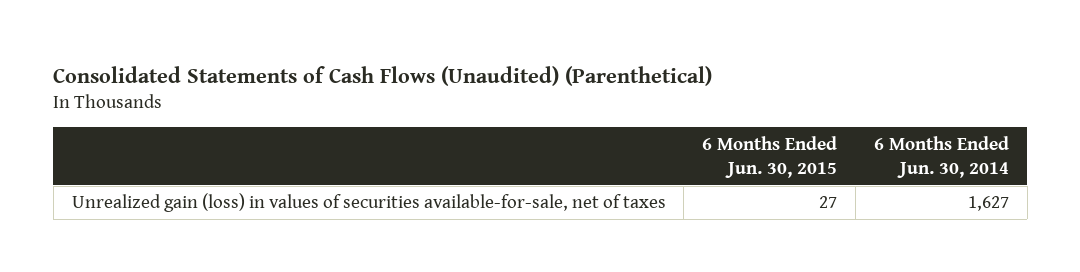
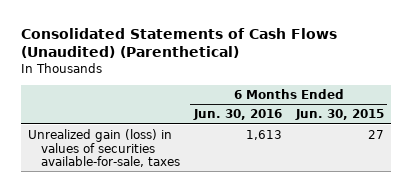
- | 6 Months Ended Jun. 30, 2015 | 6 Months Ended Jun. 30, 2014
+ | 6 Months Ended Jun. 30, 2016 | 6 Months Ended Jun. 30, 2015
- Unrealized gain (loss) in values of securities available-for-sale, net of taxes | 27 | 1,627
+ Unrealized gain (loss) in values of securities available-for-sale, taxes | 1,613 | 27

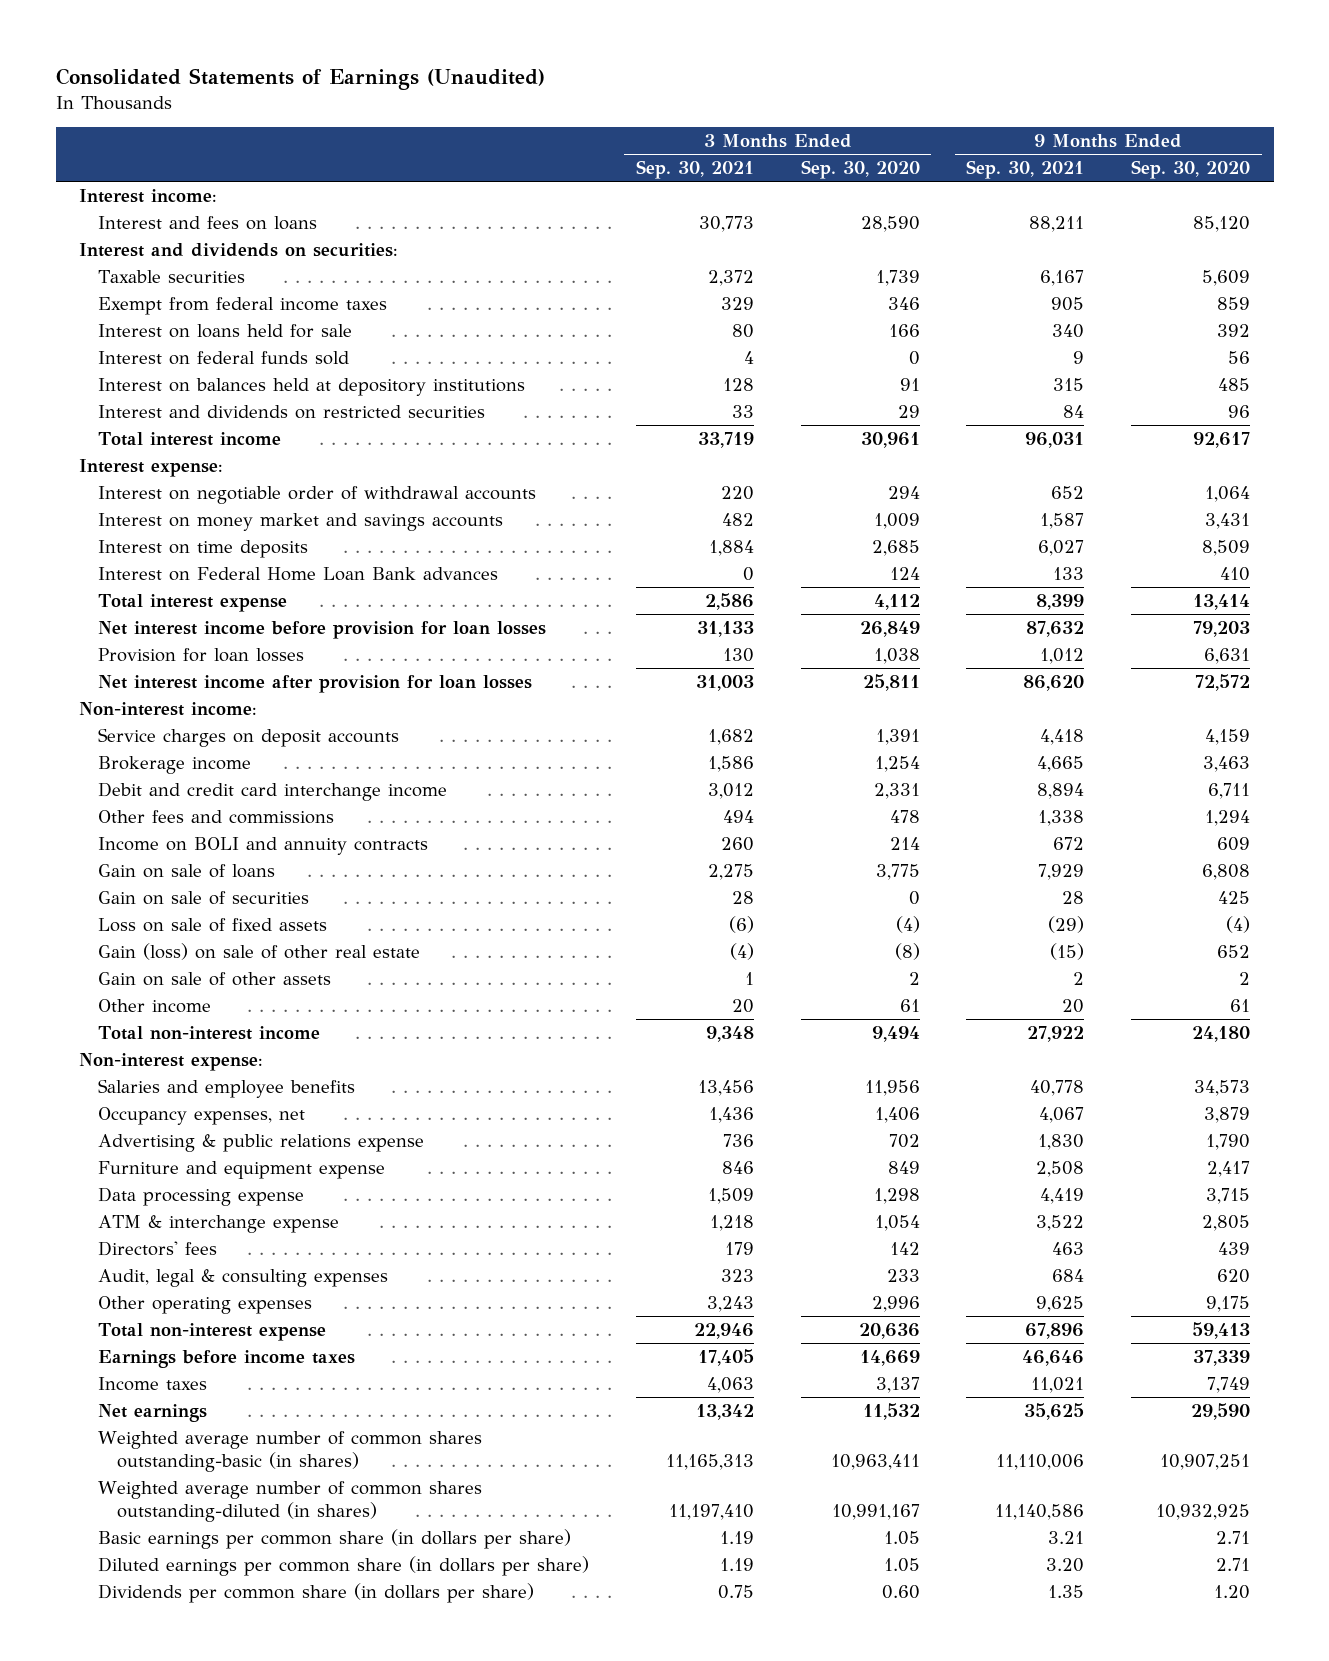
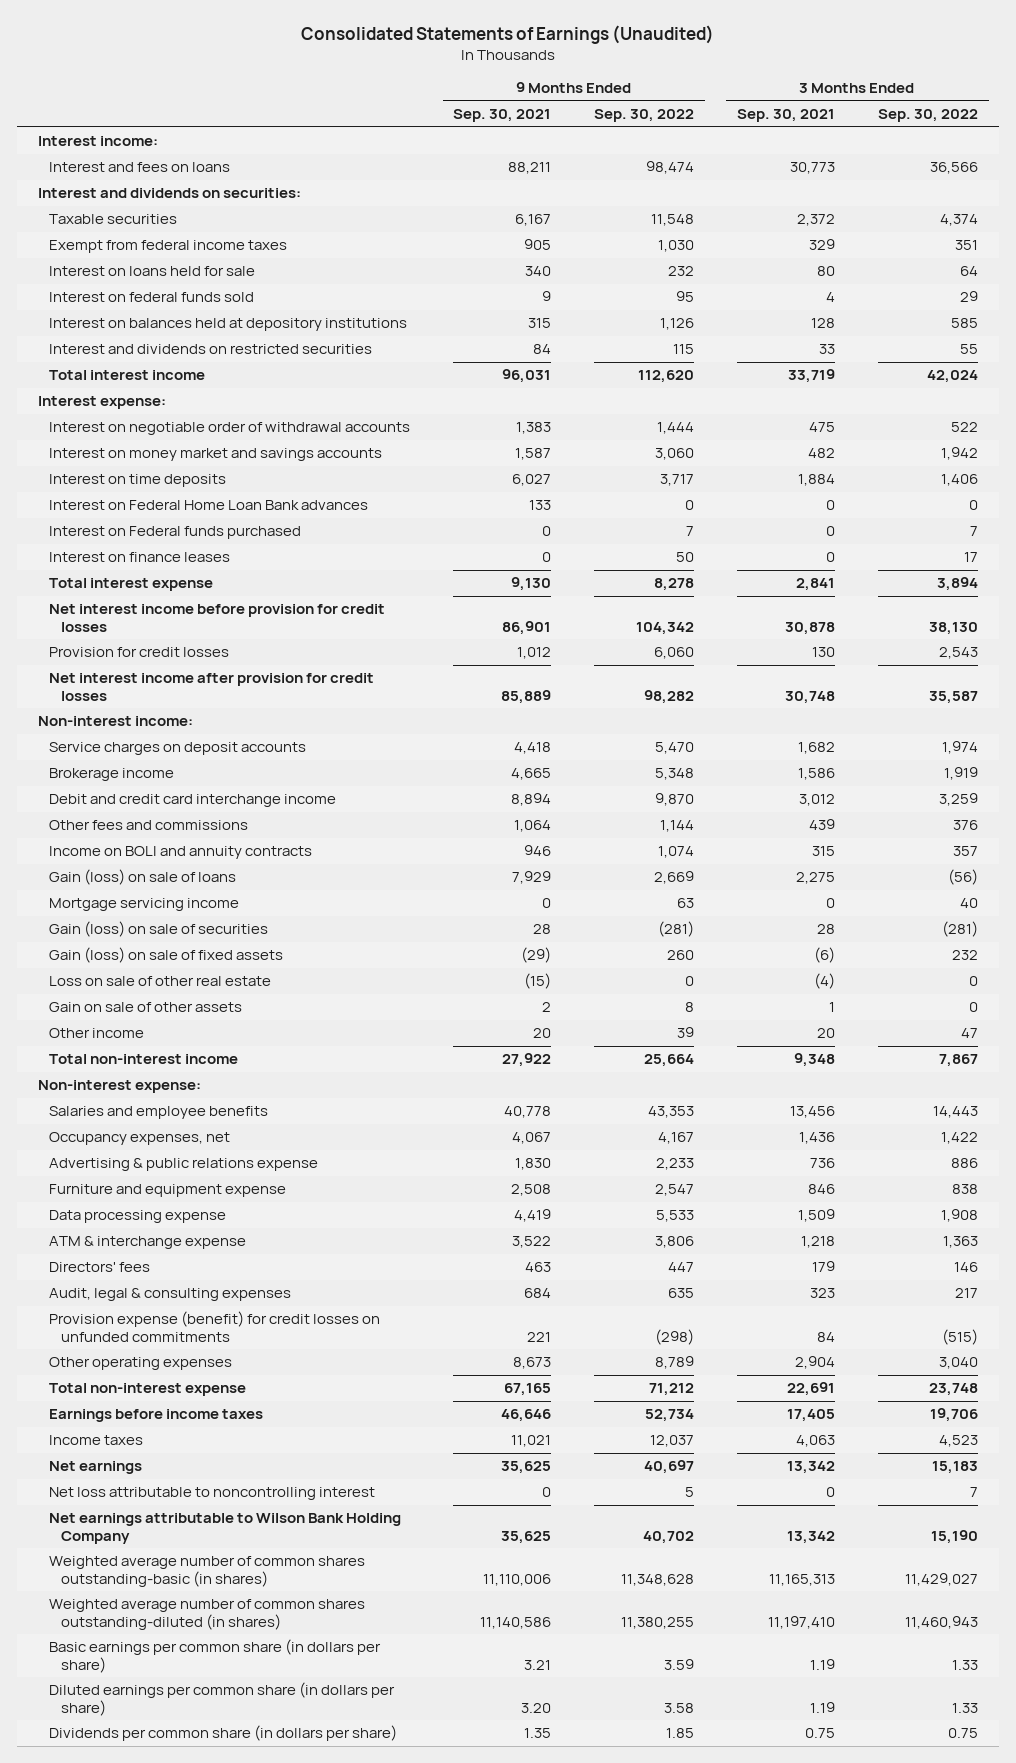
- | 3 Months Ended Sep. 30, 2021 | 3 Months Ended Sep. 30, 2020 | 9 Months Ended Sep. 30, 2021 | 9 Months Ended Sep. 30, 2020
+ | 9 Months Ended Sep. 30, 2021 | 9 Months Ended Sep. 30, 2022 | 3 Months Ended Sep. 30, 2021 | 3 Months Ended Sep. 30, 2022
- Interest on negotiable order of withdrawal accounts | 220 | 294 | 652 | 1,064
+ Interest on negotiable order of withdrawal accounts | 1,383 | 1,444 | 475 | 522
- Total interest expense | 2,586 | 4,112 | 8,399 | 13,414
- Net interest income before provision for loan losses | 31,133 | 26,849 | 87,632 | 79,203
- Provision for loan losses | 130 | 1,038 | 1,012 | 6,631
- Net interest income after provision for loan losses | 31,003 | 25,811 | 86,620 | 72,572
+ Interest on Federal funds purchased | 0 | 7 | 0 | 7
+ Interest on finance leases | 0 | 50 | 0 | 17
+ Total interest expense | 9,130 | 8,278 | 2,841 | 3,894
+ Net interest income before provision for credit losses | 86,901 | 104,342 | 30,878 | 38,130
+ Provision for credit losses | 1,012 | 6,060 | 130 | 2,543
+ Net interest income after provision for credit losses | 85,889 | 98,282 | 30,748 | 35,587
- Other fees and commissions | 494 | 478 | 1,338 | 1,294
- Income on BOLI and annuity contracts | 260 | 214 | 672 | 609
- Gain on sale of loans | 2,275 | 3,775 | 7,929 | 6,808
- Gain on sale of securities | 28 | 0 | 28 | 425
- Loss on sale of fixed assets | (6) | (4) | (29) | (4)
- Gain (loss) on sale of other real estate | (4) | (8) | (15) | 652
+ Other fees and commissions | 1,064 | 1,144 | 439 | 376
+ Income on BOLI and annuity contracts | 946 | 1,074 | 315 | 357
+ Gain (loss) on sale of loans | 7,929 | 2,669 | 2,275 | (56)
+ Mortgage servicing income | 0 | 63 | 0 | 40
+ Gain (loss) on sale of securities | 28 | (281) | 28 | (281)
+ Gain (loss) on sale of fixed assets | (29) | 260 | (6) | 232
+ Loss on sale of other real estate | (15) | 0 | (4) | 0
- Other operating expenses | 3,243 | 2,996 | 9,625 | 9,175
- Total non-interest expense | 22,946 | 20,636 | 67,896 | 59,413
+ Provision expense (benefit) for credit losses on unfunded commitments | 221 | (298) | 84 | (515)
+ Other operating expenses | 8,673 | 8,789 | 2,904 | 3,040
+ Total non-interest expense | 67,165 | 71,212 | 22,691 | 23,748
+ Net loss attributable to noncontrolling interest | 0 | 5 | 0 | 7
+ Net earnings attributable to Wilson Bank Holding Company | 35,625 | 40,702 | 13,342 | 15,190

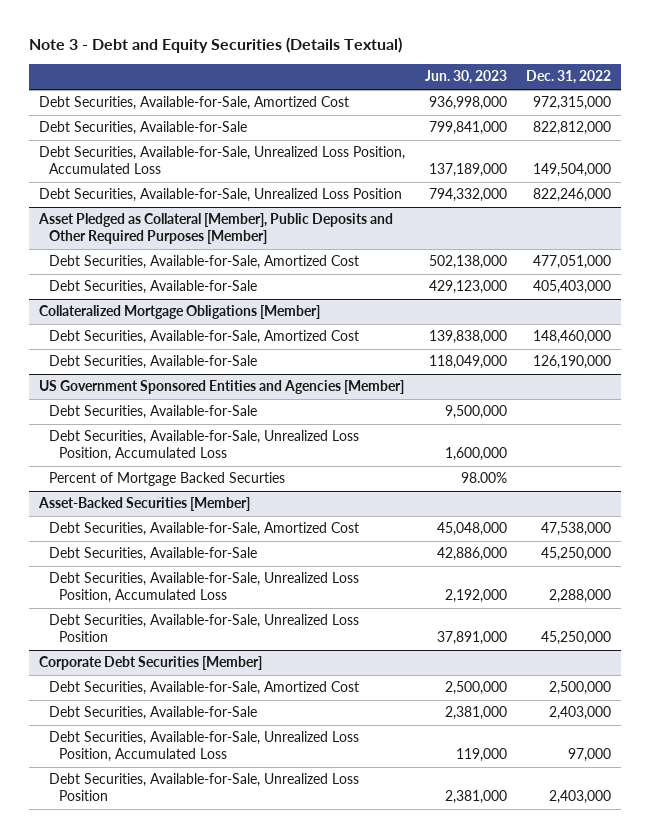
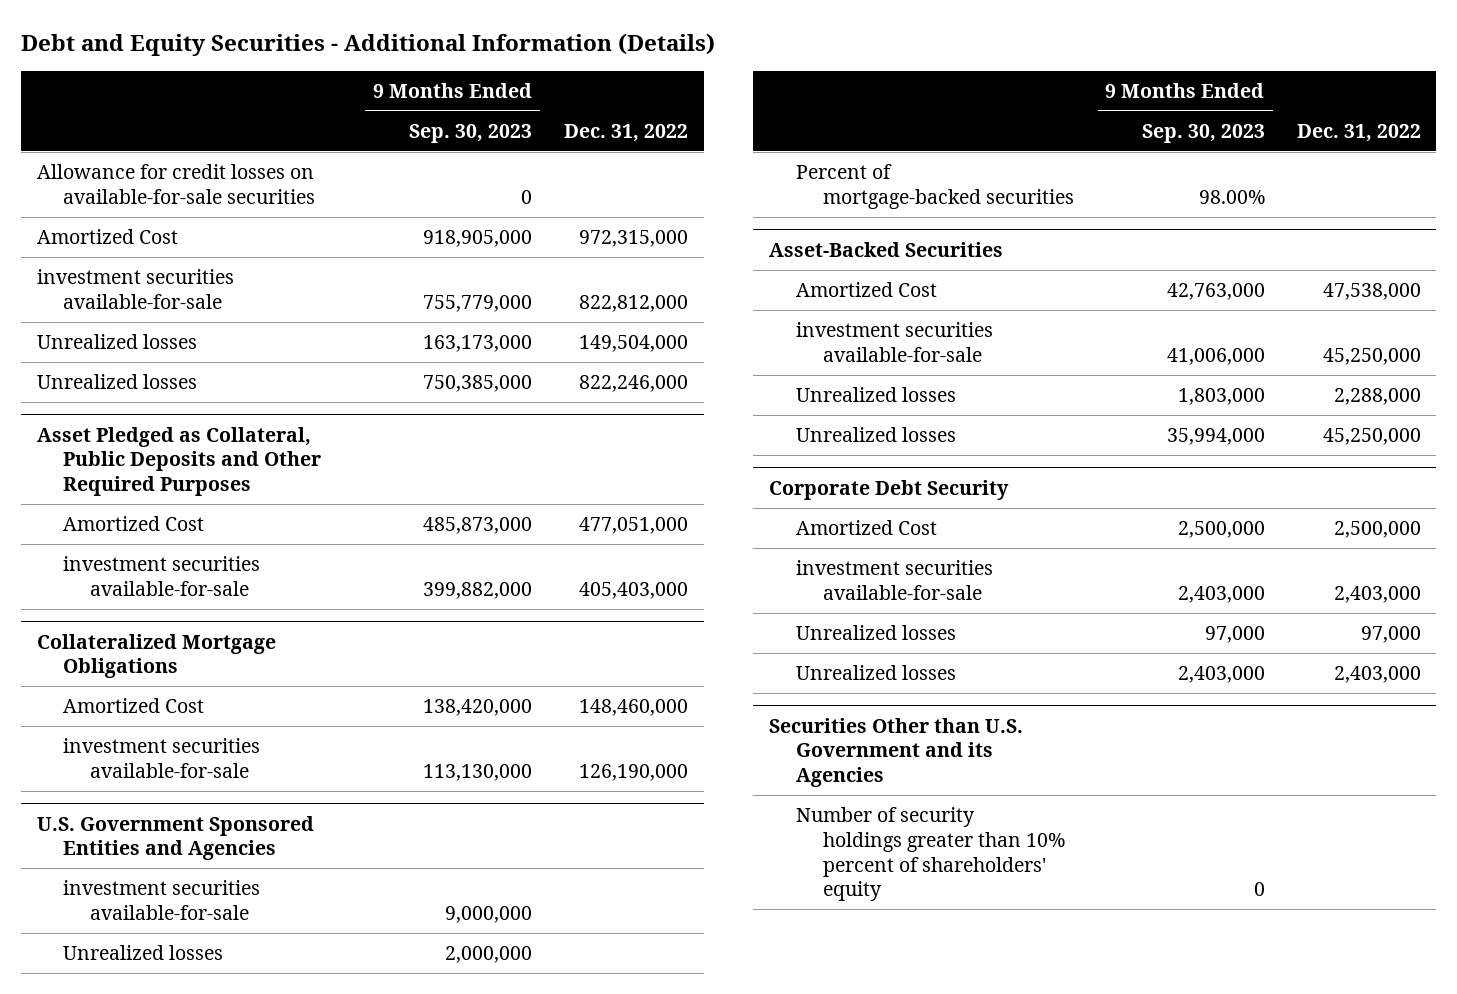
- Note 3 - Debt and Equity Securities (Details Textual)
+ Debt and Equity Securities - Additional Information (Details)
- | Jun. 30, 2023 | Dec. 31, 2022
+ | 9 Months Ended Sep. 30, 2023 | Dec. 31, 2022
- Debt Securities, Available-for-Sale, Amortized Cost | 936,998,000 | 972,315,000
- Debt Securities, Available-for-Sale | 799,841,000 | 822,812,000
- Debt Securities, Available-for-Sale, Unrealized Loss Position, Accumulated Loss | 137,189,000 | 149,504,000
- Debt Securities, Available-for-Sale, Unrealized Loss Position | 794,332,000 | 822,246,000
- Asset Pledged as Collateral [Member], Public Deposits and Other Required Purposes [Member]
- Debt Securities, Available-for-Sale, Amortized Cost | 502,138,000 | 477,051,000
- Debt Securities, Available-for-Sale | 429,123,000 | 405,403,000
- Collateralized Mortgage Obligations [Member]
- Debt Securities, Available-for-Sale, Amortized Cost | 139,838,000 | 148,460,000
- Debt Securities, Available-for-Sale | 118,049,000 | 126,190,000
- US Government Sponsored Entities and Agencies [Member]
- Debt Securities, Available-for-Sale | 9,500,000 |
- Debt Securities, Available-for-Sale, Unrealized Loss Position, Accumulated Loss | 1,600,000 |
- Percent of Mortgage Backed Securties | 98.00% |
- Asset-Backed Securities [Member]
- Debt Securities, Available-for-Sale, Amortized Cost | 45,048,000 | 47,538,000
- Debt Securities, Available-for-Sale | 42,886,000 | 45,250,000
- Debt Securities, Available-for-Sale, Unrealized Loss Position, Accumulated Loss | 2,192,000 | 2,288,000
- Debt Securities, Available-for-Sale, Unrealized Loss Position | 37,891,000 | 45,250,000
- Corporate Debt Securities [Member]
- Debt Securities, Available-for-Sale, Amortized Cost | 2,500,000 | 2,500,000
- Debt Securities, Available-for-Sale | 2,381,000 | 2,403,000
- Debt Securities, Available-for-Sale, Unrealized Loss Position, Accumulated Loss | 119,000 | 97,000
- Debt Securities, Available-for-Sale, Unrealized Loss Position | 2,381,000 | 2,403,000
+ Allowance for credit losses on available-for-sale securities | 0 |
+ Amortized Cost | 918,905,000 | 972,315,000
+ investment securities available-for-sale | 755,779,000 | 822,812,000
+ Unrealized losses | 163,173,000 | 149,504,000
+ Unrealized losses | 750,385,000 | 822,246,000
+ Asset Pledged as Collateral, Public Deposits and Other Required Purposes
+ Amortized Cost | 485,873,000 | 477,051,000
+ investment securities available-for-sale | 399,882,000 | 405,403,000
+ Collateralized Mortgage Obligations
+ Amortized Cost | 138,420,000 | 148,460,000
+ investment securities available-for-sale | 113,130,000 | 126,190,000
+ U.S. Government Sponsored Entities and Agencies
+ investment securities available-for-sale | 9,000,000 |
+ Unrealized losses | 2,000,000 |
+ Percent of mortgage-backed securities | 98.00% |
+ Asset-Backed Securities
+ Amortized Cost | 42,763,000 | 47,538,000
+ investment securities available-for-sale | 41,006,000 | 45,250,000
+ Unrealized losses | 1,803,000 | 2,288,000
+ Unrealized losses | 35,994,000 | 45,250,000
+ Corporate Debt Security
+ Amortized Cost | 2,500,000 | 2,500,000
+ investment securities available-for-sale | 2,403,000 | 2,403,000
+ Unrealized losses | 97,000 | 97,000
+ Unrealized losses | 2,403,000 | 2,403,000
+ Securities Other than U.S. Government and its Agencies
+ Number of security holdings greater than 10% percent of shareholders' equity | 0 |

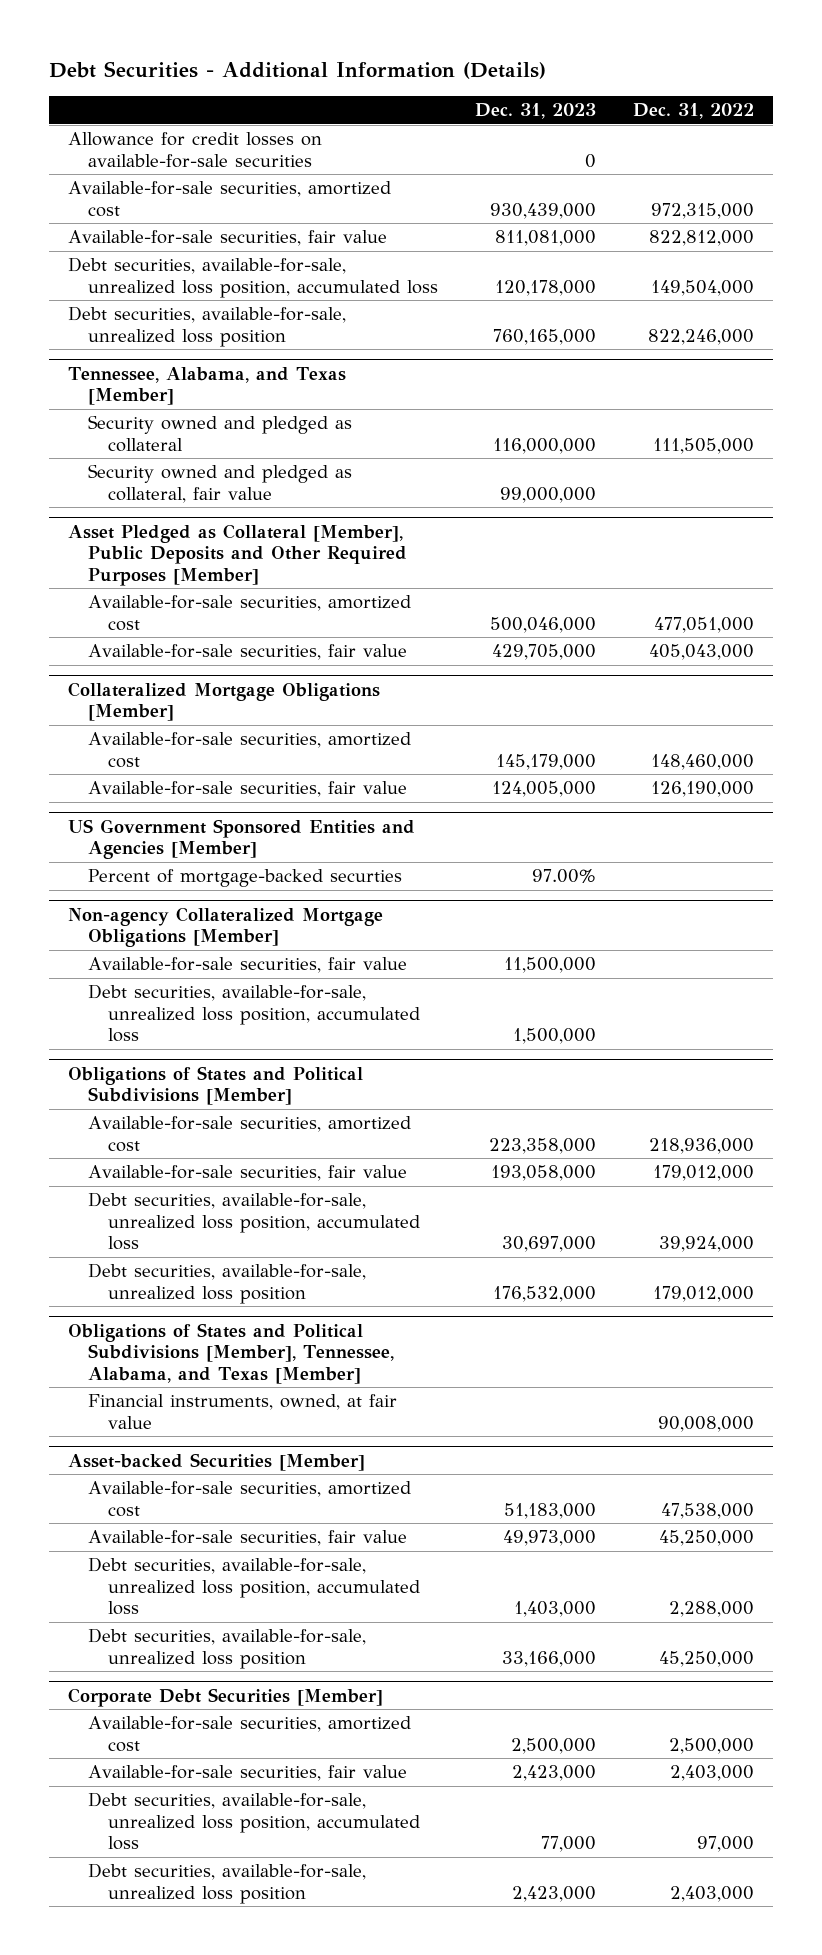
- Debt and Equity Securities - Additional Information (Details)
+ Debt Securities - Additional Information (Details)
- | 9 Months Ended Sep. 30, 2023 | Dec. 31, 2022
+ | Dec. 31, 2023 | Dec. 31, 2022
- Amortized Cost | 918,905,000 | 972,315,000
- investment securities available-for-sale | 755,779,000 | 822,812,000
- Unrealized losses | 163,173,000 | 149,504,000
- Unrealized losses | 750,385,000 | 822,246,000
- Asset Pledged as Collateral, Public Deposits and Other Required Purposes
- Amortized Cost | 485,873,000 | 477,051,000
- investment securities available-for-sale | 399,882,000 | 405,403,000
- Collateralized Mortgage Obligations
- Amortized Cost | 138,420,000 | 148,460,000
- investment securities available-for-sale | 113,130,000 | 126,190,000
- U.S. Government Sponsored Entities and Agencies
- investment securities available-for-sale | 9,000,000 |
- Unrealized losses | 2,000,000 |
- Percent of mortgage-backed securities | 98.00% |
- Asset-Backed Securities
- Amortized Cost | 42,763,000 | 47,538,000
- investment securities available-for-sale | 41,006,000 | 45,250,000
- Unrealized losses | 1,803,000 | 2,288,000
- Unrealized losses | 35,994,000 | 45,250,000
- Corporate Debt Security
- Amortized Cost | 2,500,000 | 2,500,000
- investment securities available-for-sale | 2,403,000 | 2,403,000
- Unrealized losses | 97,000 | 97,000
- Unrealized losses | 2,403,000 | 2,403,000
- Securities Other than U.S. Government and its Agencies
- Number of security holdings greater than 10% percent of shareholders' equity | 0 |
+ Available-for-sale securities, amortized cost | 930,439,000 | 972,315,000
+ Available-for-sale securities, fair value | 811,081,000 | 822,812,000
+ Debt securities, available-for-sale, unrealized loss position, accumulated loss | 120,178,000 | 149,504,000
+ Debt securities, available-for-sale, unrealized loss position | 760,165,000 | 822,246,000
+ Tennessee, Alabama, and Texas [Member]
+ Security owned and pledged as collateral | 116,000,000 | 111,505,000
+ Security owned and pledged as collateral, fair value | 99,000,000 |
+ Asset Pledged as Collateral [Member], Public Deposits and Other Required Purposes [Member]
+ Available-for-sale securities, amortized cost | 500,046,000 | 477,051,000
+ Available-for-sale securities, fair value | 429,705,000 | 405,043,000
+ Collateralized Mortgage Obligations [Member]
+ Available-for-sale securities, amortized cost | 145,179,000 | 148,460,000
+ Available-for-sale securities, fair value | 124,005,000 | 126,190,000
+ US Government Sponsored Entities and Agencies [Member]
+ Percent of mortgage-backed securties | 97.00% |
+ Non-agency Collateralized Mortgage Obligations [Member]
+ Available-for-sale securities, fair value | 11,500,000 |
+ Debt securities, available-for-sale, unrealized loss position, accumulated loss | 1,500,000 |
+ Obligations of States and Political Subdivisions [Member]
+ Available-for-sale securities, amortized cost | 223,358,000 | 218,936,000
+ Available-for-sale securities, fair value | 193,058,000 | 179,012,000
+ Debt securities, available-for-sale, unrealized loss position, accumulated loss | 30,697,000 | 39,924,000
+ Debt securities, available-for-sale, unrealized loss position | 176,532,000 | 179,012,000
+ Obligations of States and Political Subdivisions [Member], Tennessee, Alabama, and Texas [Member]
+ Financial instruments, owned, at fair value | | 90,008,000
+ Asset-backed Securities [Member]
+ Available-for-sale securities, amortized cost | 51,183,000 | 47,538,000
+ Available-for-sale securities, fair value | 49,973,000 | 45,250,000
+ Debt securities, available-for-sale, unrealized loss position, accumulated loss | 1,403,000 | 2,288,000
+ Debt securities, available-for-sale, unrealized loss position | 33,166,000 | 45,250,000
+ Corporate Debt Securities [Member]
+ Available-for-sale securities, amortized cost | 2,500,000 | 2,500,000
+ Available-for-sale securities, fair value | 2,423,000 | 2,403,000
+ Debt securities, available-for-sale, unrealized loss position, accumulated loss | 77,000 | 97,000
+ Debt securities, available-for-sale, unrealized loss position | 2,423,000 | 2,403,000

